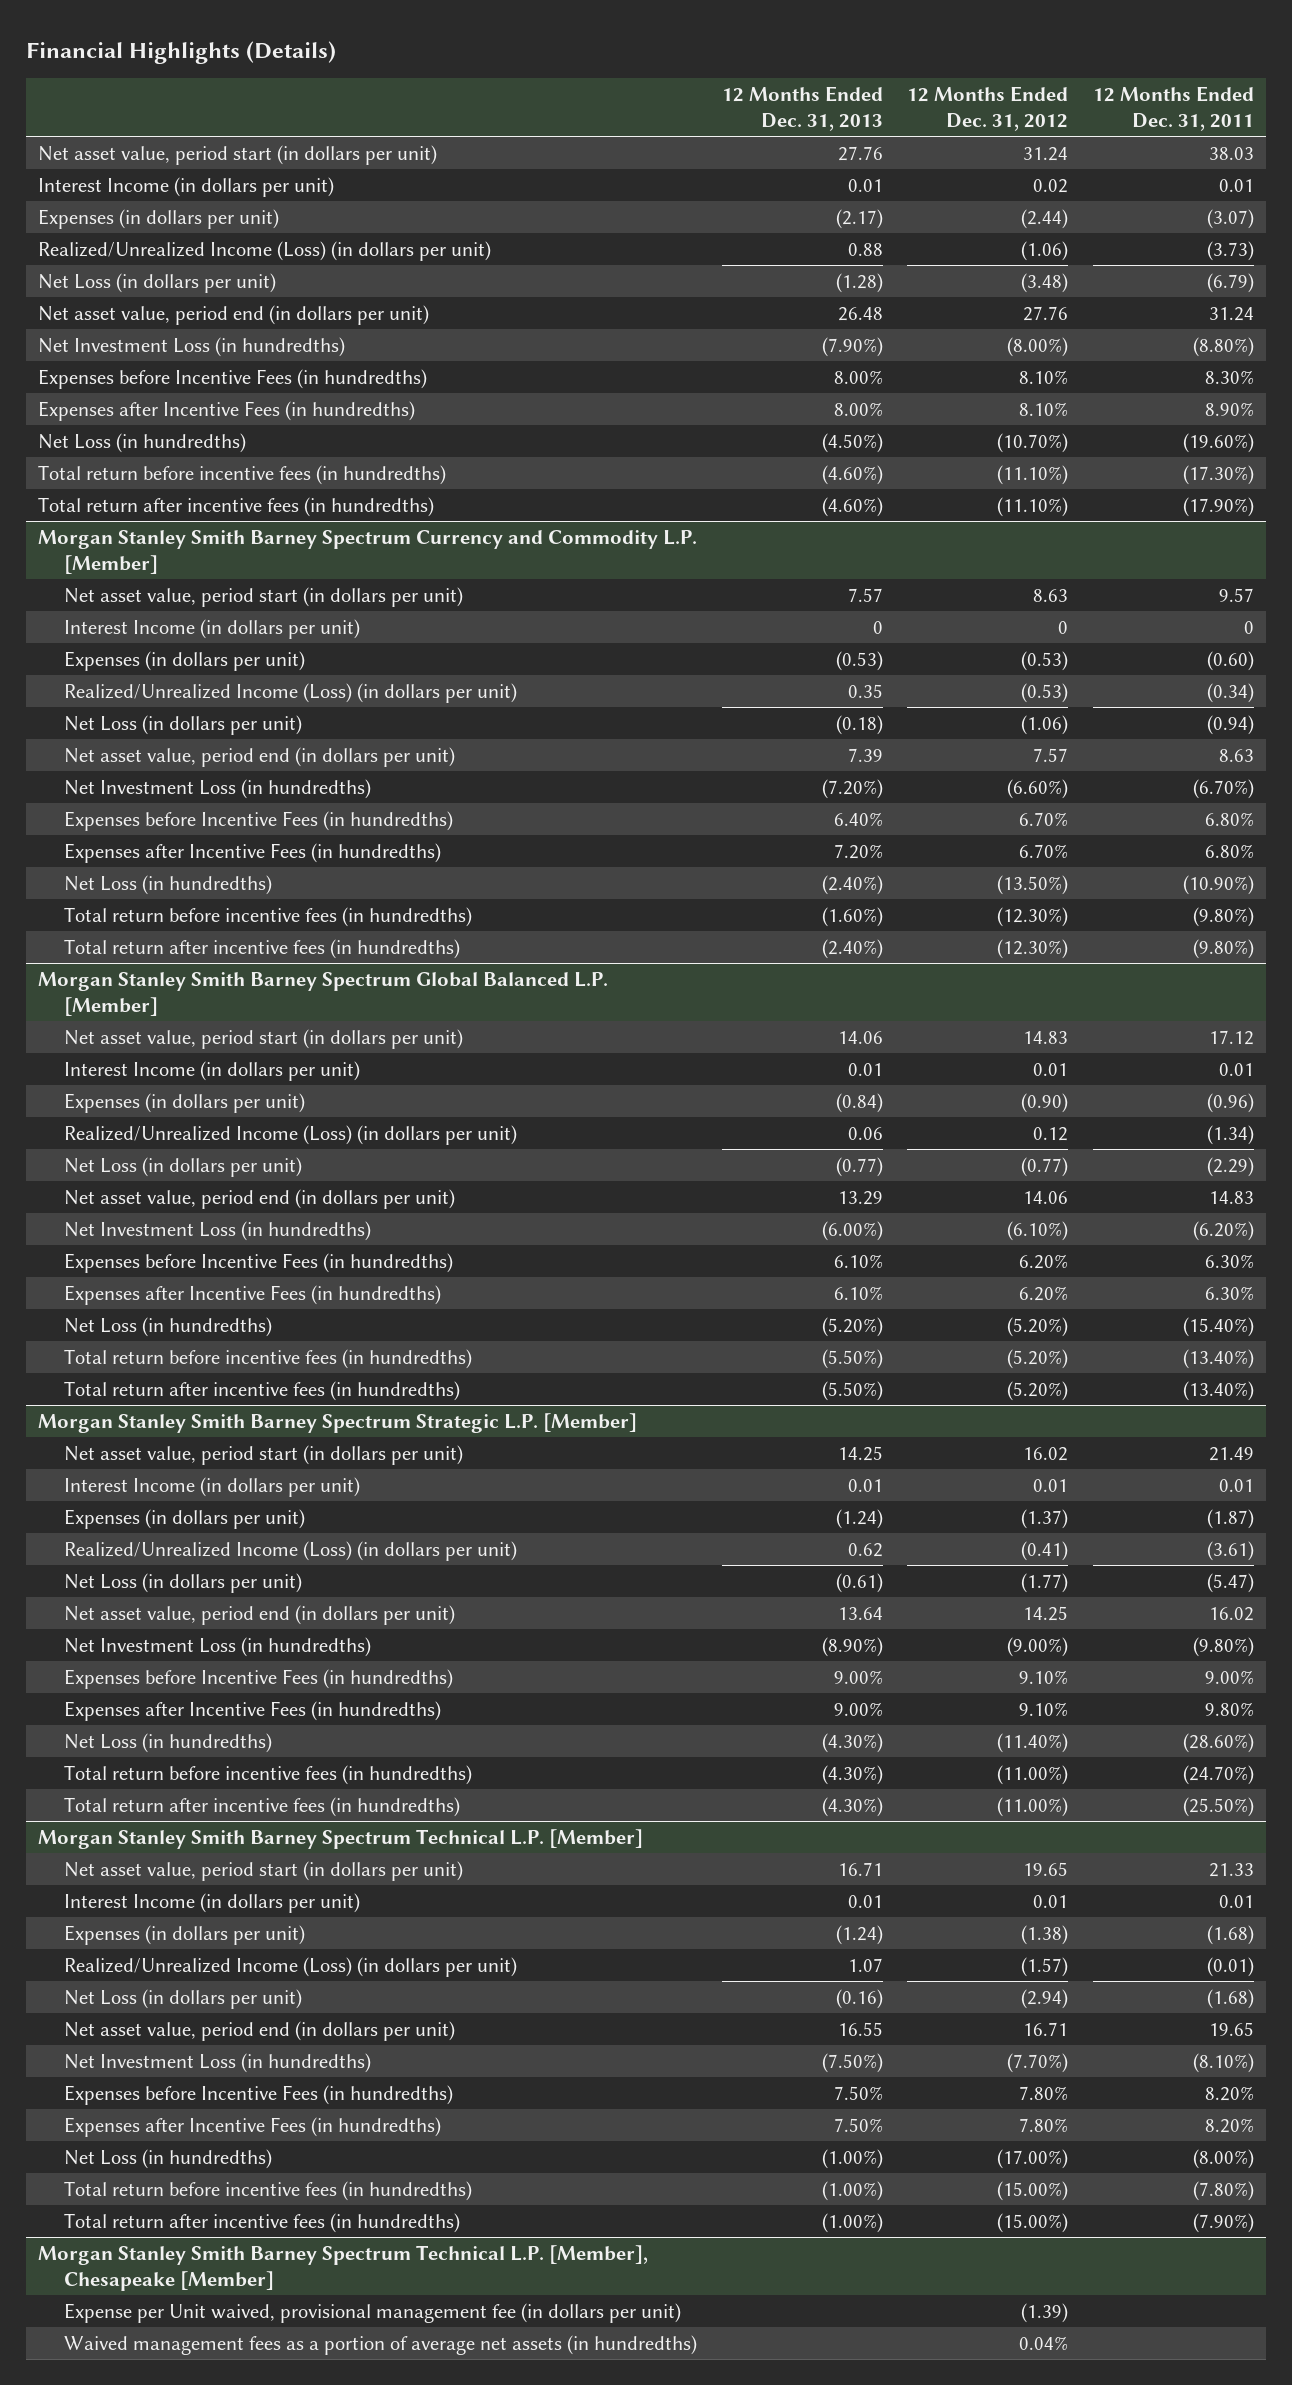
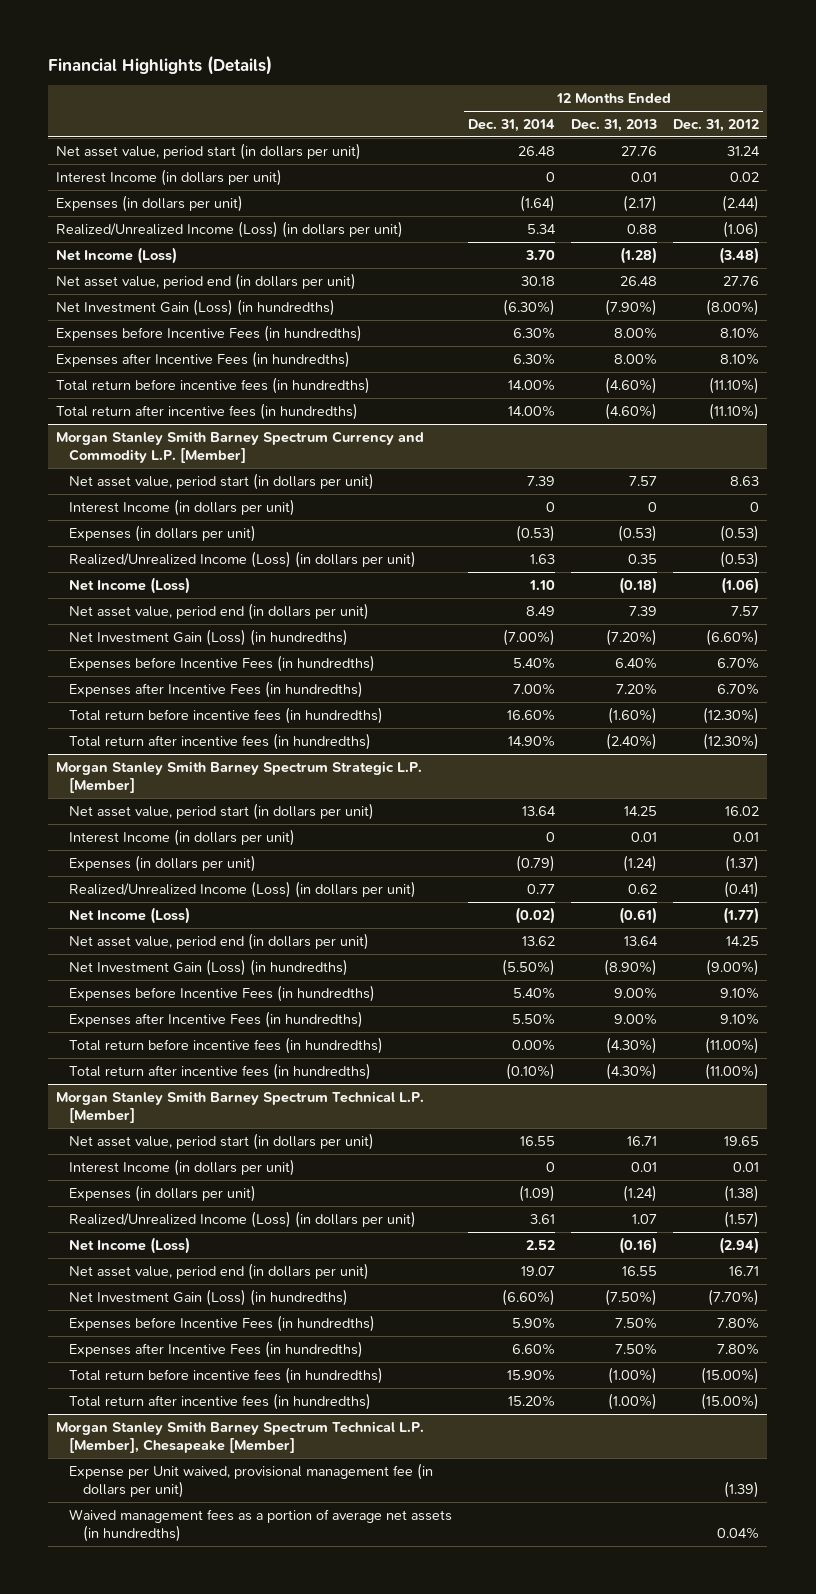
- | 12 Months Ended Dec. 31, 2013 | 12 Months Ended Dec. 31, 2012 | 12 Months Ended Dec. 31, 2011
+ | 12 Months Ended Dec. 31, 2014 | 12 Months Ended Dec. 31, 2013 | 12 Months Ended Dec. 31, 2012
- Net Loss (in dollars per unit) | (1.28) | (3.48) | (6.79)
+ Net Income (Loss) | 3.70 | (1.28) | (3.48)
- Net Investment Loss (in hundredths) | (7.90%) | (8.00%) | (8.80%)
+ Net Investment Gain (Loss) (in hundredths) | (6.30%) | (7.90%) | (8.00%)
- Net Loss (in hundredths) | (4.50%) | (10.70%) | (19.60%)
@ Morgan Stanley Smith Barney Spectrum Currency and Commodity L.P. [Member]
- Net Loss (in dollars per unit) | (0.18) | (1.06) | (0.94)
+ Net Income (Loss) | 1.10 | (0.18) | (1.06)
- Net Investment Loss (in hundredths) | (7.20%) | (6.60%) | (6.70%)
+ Net Investment Gain (Loss) (in hundredths) | (7.00%) | (7.20%) | (6.60%)
- Net Loss (in hundredths) | (2.40%) | (13.50%) | (10.90%)
- Morgan Stanley Smith Barney Spectrum Global Balanced L.P. [Member]
- Net asset value, period start (in dollars per unit) | 14.06 | 14.83 | 17.12
- Interest Income (in dollars per unit) | 0.01 | 0.01 | 0.01
- Expenses (in dollars per unit) | (0.84) | (0.90) | (0.96)
- Realized/Unrealized Income (Loss) (in dollars per unit) | 0.06 | 0.12 | (1.34)
- Net Loss (in dollars per unit) | (0.77) | (0.77) | (2.29)
- Net asset value, period end (in dollars per unit) | 13.29 | 14.06 | 14.83
- Net Investment Loss (in hundredths) | (6.00%) | (6.10%) | (6.20%)
- Expenses before Incentive Fees (in hundredths) | 6.10% | 6.20% | 6.30%
- Expenses after Incentive Fees (in hundredths) | 6.10% | 6.20% | 6.30%
- Net Loss (in hundredths) | (5.20%) | (5.20%) | (15.40%)
- Total return before incentive fees (in hundredths) | (5.50%) | (5.20%) | (13.40%)
- Total return after incentive fees (in hundredths) | (5.50%) | (5.20%) | (13.40%)
@ Morgan Stanley Smith Barney Spectrum Strategic L.P. [Member]
- Net Loss (in dollars per unit) | (0.61) | (1.77) | (5.47)
+ Net Income (Loss) | (0.02) | (0.61) | (1.77)
- Net Investment Loss (in hundredths) | (8.90%) | (9.00%) | (9.80%)
+ Net Investment Gain (Loss) (in hundredths) | (5.50%) | (8.90%) | (9.00%)
- Net Loss (in hundredths) | (4.30%) | (11.40%) | (28.60%)
@ Morgan Stanley Smith Barney Spectrum Technical L.P. [Member]
- Net Loss (in dollars per unit) | (0.16) | (2.94) | (1.68)
+ Net Income (Loss) | 2.52 | (0.16) | (2.94)
- Net Investment Loss (in hundredths) | (7.50%) | (7.70%) | (8.10%)
+ Net Investment Gain (Loss) (in hundredths) | (6.60%) | (7.50%) | (7.70%)
- Net Loss (in hundredths) | (1.00%) | (17.00%) | (8.00%)

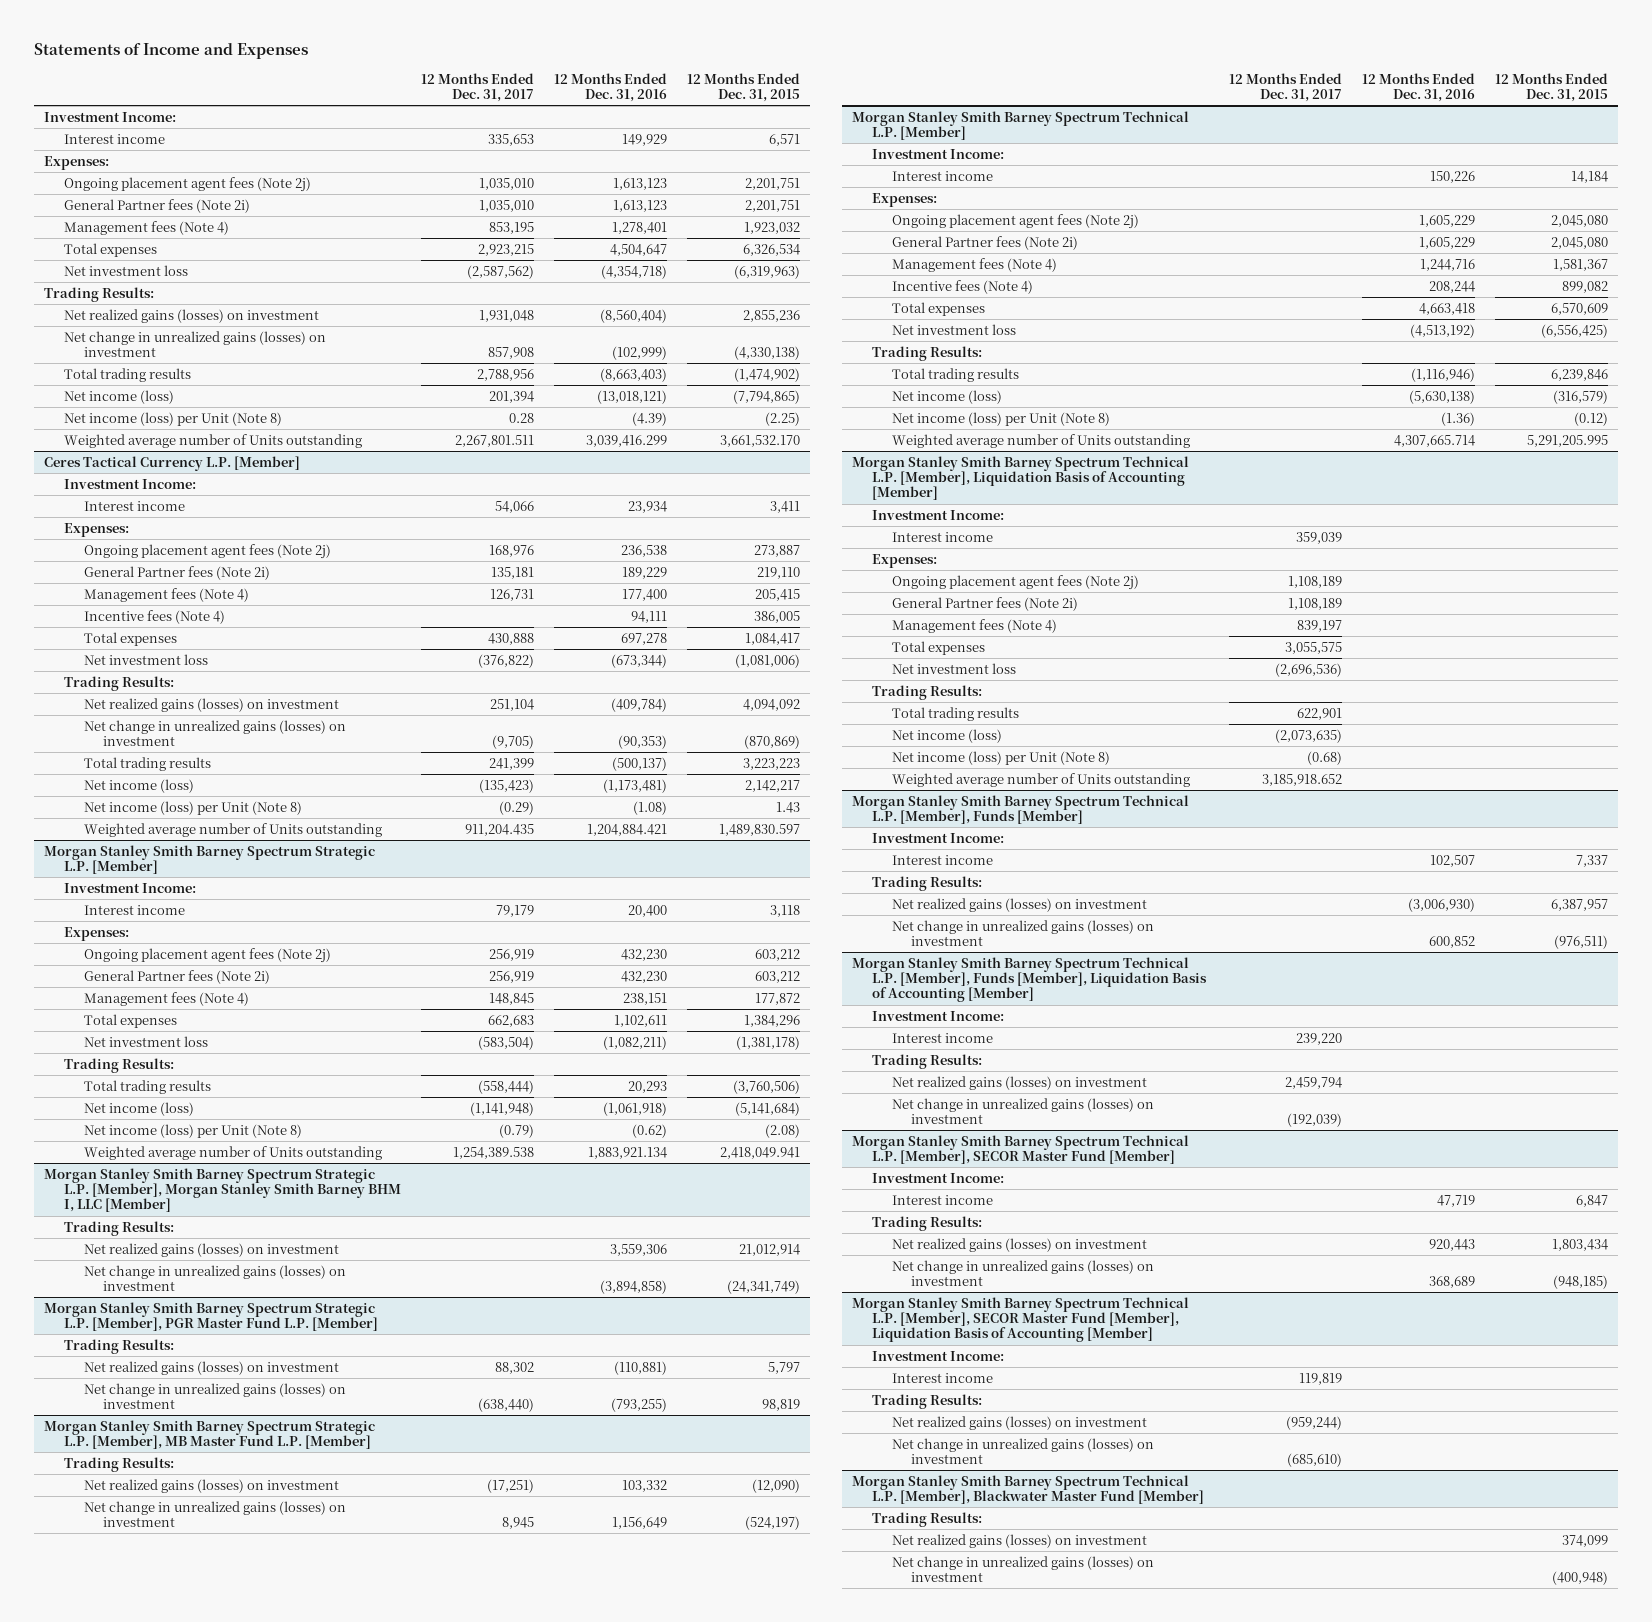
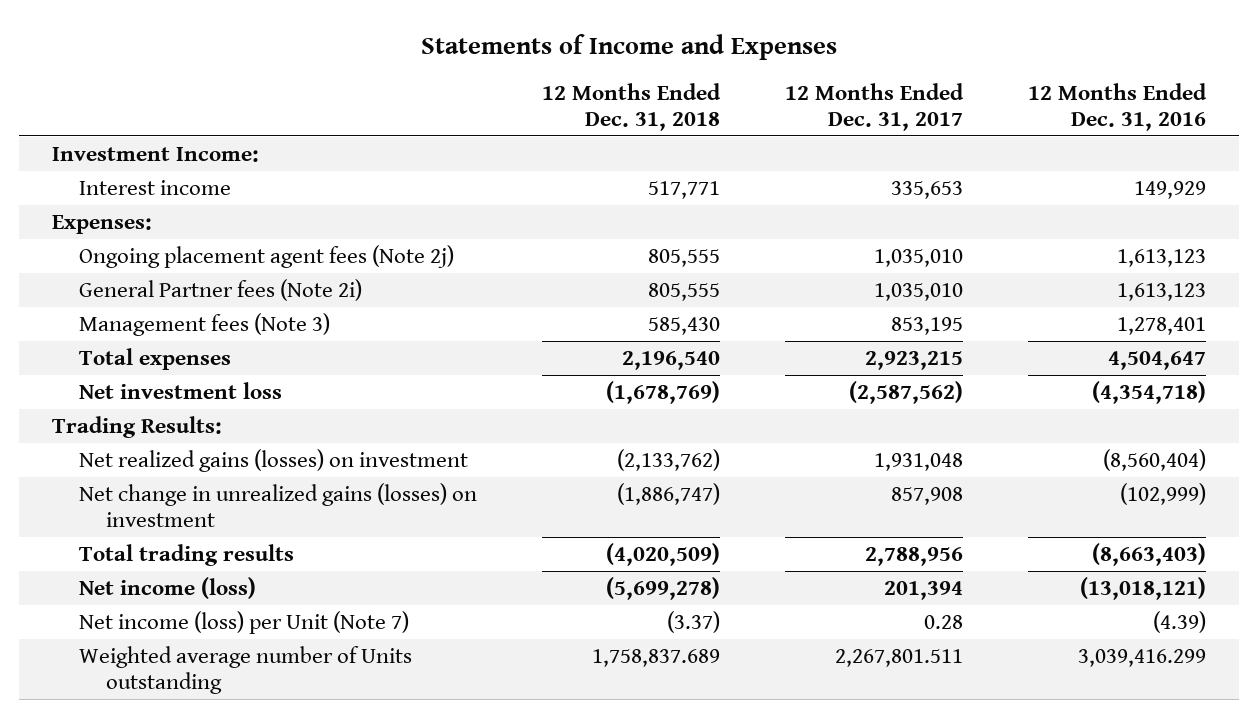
- | 12 Months Ended Dec. 31, 2017 | 12 Months Ended Dec. 31, 2016 | 12 Months Ended Dec. 31, 2015
+ | 12 Months Ended Dec. 31, 2018 | 12 Months Ended Dec. 31, 2017 | 12 Months Ended Dec. 31, 2016
- Management fees (Note 4) | 853,195 | 1,278,401 | 1,923,032
+ Management fees (Note 3) | 585,430 | 853,195 | 1,278,401
- Net income (loss) per Unit (Note 8) | 0.28 | (4.39) | (2.25)
+ Net income (loss) per Unit (Note 7) | (3.37) | 0.28 | (4.39)
- Ceres Tactical Currency L.P. [Member]
- Investment Income:
- Interest income | 54,066 | 23,934 | 3,411
- Expenses:
- Ongoing placement agent fees (Note 2j) | 168,976 | 236,538 | 273,887
- General Partner fees (Note 2i) | 135,181 | 189,229 | 219,110
- Management fees (Note 4) | 126,731 | 177,400 | 205,415
- Incentive fees (Note 4) | | 94,111 | 386,005
- Total expenses | 430,888 | 697,278 | 1,084,417
- Net investment loss | (376,822) | (673,344) | (1,081,006)
- Trading Results:
- Net realized gains (losses) on investment | 251,104 | (409,784) | 4,094,092
- Net change in unrealized gains (losses) on investment | (9,705) | (90,353) | (870,869)
- Total trading results | 241,399 | (500,137) | 3,223,223
- Net income (loss) | (135,423) | (1,173,481) | 2,142,217
- Net income (loss) per Unit (Note 8) | (0.29) | (1.08) | 1.43
- Weighted average number of Units outstanding | 911,204.435 | 1,204,884.421 | 1,489,830.597
- Morgan Stanley Smith Barney Spectrum Strategic L.P. [Member]
- Investment Income:
- Interest income | 79,179 | 20,400 | 3,118
- Expenses:
- Ongoing placement agent fees (Note 2j) | 256,919 | 432,230 | 603,212
- General Partner fees (Note 2i) | 256,919 | 432,230 | 603,212
- Management fees (Note 4) | 148,845 | 238,151 | 177,872
- Total expenses | 662,683 | 1,102,611 | 1,384,296
- Net investment loss | (583,504) | (1,082,211) | (1,381,178)
- Trading Results:
- Total trading results | (558,444) | 20,293 | (3,760,506)
- Net income (loss) | (1,141,948) | (1,061,918) | (5,141,684)
- Net income (loss) per Unit (Note 8) | (0.79) | (0.62) | (2.08)
- Weighted average number of Units outstanding | 1,254,389.538 | 1,883,921.134 | 2,418,049.941
- Morgan Stanley Smith Barney Spectrum Strategic L.P. [Member], Morgan Stanley Smith Barney BHM I, LLC [Member]
- Trading Results:
- Net realized gains (losses) on investment | | 3,559,306 | 21,012,914
- Net change in unrealized gains (losses) on investment | | (3,894,858) | (24,341,749)
- Morgan Stanley Smith Barney Spectrum Strategic L.P. [Member], PGR Master Fund L.P. [Member]
- Trading Results:
- Net realized gains (losses) on investment | 88,302 | (110,881) | 5,797
- Net change in unrealized gains (losses) on investment | (638,440) | (793,255) | 98,819
- Morgan Stanley Smith Barney Spectrum Strategic L.P. [Member], MB Master Fund L.P. [Member]
- Trading Results:
- Net realized gains (losses) on investment | (17,251) | 103,332 | (12,090)
- Net change in unrealized gains (losses) on investment | 8,945 | 1,156,649 | (524,197)
- Morgan Stanley Smith Barney Spectrum Technical L.P. [Member]
- Investment Income:
- Interest income | | 150,226 | 14,184
- Expenses:
- Ongoing placement agent fees (Note 2j) | | 1,605,229 | 2,045,080
- General Partner fees (Note 2i) | | 1,605,229 | 2,045,080
- Management fees (Note 4) | | 1,244,716 | 1,581,367
- Incentive fees (Note 4) | | 208,244 | 899,082
- Total expenses | | 4,663,418 | 6,570,609
- Net investment loss | | (4,513,192) | (6,556,425)
- Trading Results:
- Total trading results | | (1,116,946) | 6,239,846
- Net income (loss) | | (5,630,138) | (316,579)
- Net income (loss) per Unit (Note 8) | | (1.36) | (0.12)
- Weighted average number of Units outstanding | | 4,307,665.714 | 5,291,205.995
- Morgan Stanley Smith Barney Spectrum Technical L.P. [Member], Liquidation Basis of Accounting [Member]
- Investment Income:
- Interest income | 359,039 | |
- Expenses:
- Ongoing placement agent fees (Note 2j) | 1,108,189 | |
- General Partner fees (Note 2i) | 1,108,189 | |
- Management fees (Note 4) | 839,197 | |
- Total expenses | 3,055,575 | |
- Net investment loss | (2,696,536) | |
- Trading Results:
- Total trading results | 622,901 | |
- Net income (loss) | (2,073,635) | |
- Net income (loss) per Unit (Note 8) | (0.68) | |
- Weighted average number of Units outstanding | 3,185,918.652 | |
- Morgan Stanley Smith Barney Spectrum Technical L.P. [Member], Funds [Member]
- Investment Income:
- Interest income | | 102,507 | 7,337
- Trading Results:
- Net realized gains (losses) on investment | | (3,006,930) | 6,387,957
- Net change in unrealized gains (losses) on investment | | 600,852 | (976,511)
- Morgan Stanley Smith Barney Spectrum Technical L.P. [Member], Funds [Member], Liquidation Basis of Accounting [Member]
- Investment Income:
- Interest income | 239,220 | |
- Trading Results:
- Net realized gains (losses) on investment | 2,459,794 | |
- Net change in unrealized gains (losses) on investment | (192,039) | |
- Morgan Stanley Smith Barney Spectrum Technical L.P. [Member], SECOR Master Fund [Member]
- Investment Income:
- Interest income | | 47,719 | 6,847
- Trading Results:
- Net realized gains (losses) on investment | | 920,443 | 1,803,434
- Net change in unrealized gains (losses) on investment | | 368,689 | (948,185)
- Morgan Stanley Smith Barney Spectrum Technical L.P. [Member], SECOR Master Fund [Member], Liquidation Basis of Accounting [Member]
- Investment Income:
- Interest income | 119,819 | |
- Trading Results:
- Net realized gains (losses) on investment | (959,244) | |
- Net change in unrealized gains (losses) on investment | (685,610) | |
- Morgan Stanley Smith Barney Spectrum Technical L.P. [Member], Blackwater Master Fund [Member]
- Trading Results:
- Net realized gains (losses) on investment | | | 374,099
- Net change in unrealized gains (losses) on investment | | | (400,948)

